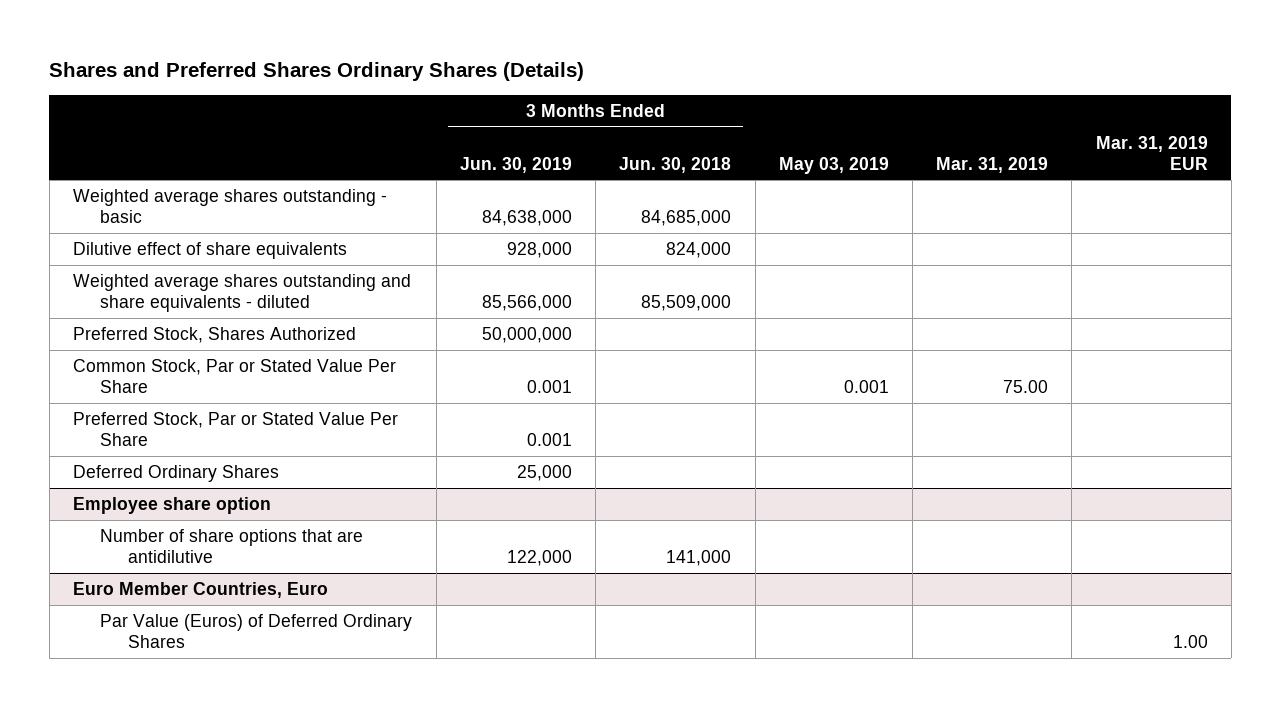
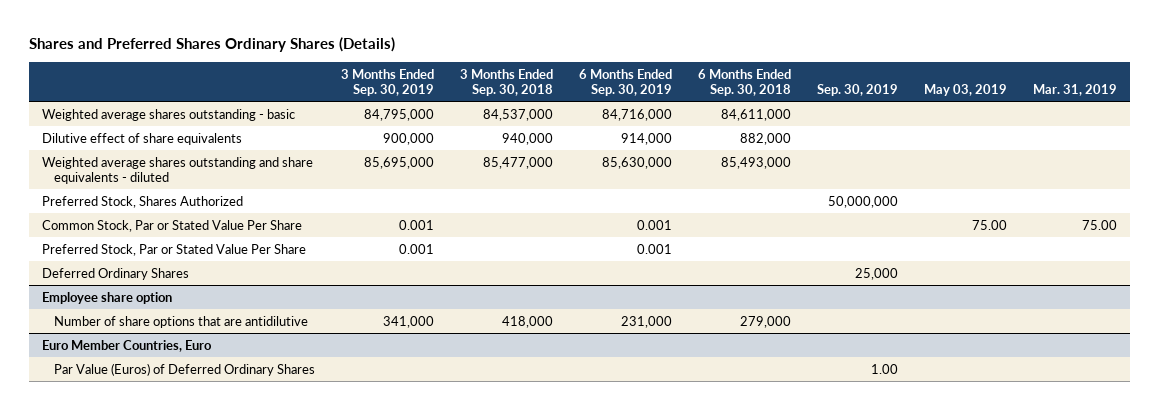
- | 3 Months Ended Jun. 30, 2019 | 3 Months Ended Jun. 30, 2018 | May 03, 2019 | Mar. 31, 2019 | Mar. 31, 2019 EUR
+ | 3 Months Ended Sep. 30, 2019 | 3 Months Ended Sep. 30, 2018 | 6 Months Ended Sep. 30, 2019 | 6 Months Ended Sep. 30, 2018 | Sep. 30, 2019 | May 03, 2019 | Mar. 31, 2019
- Common Stock, Par or Stated Value Per Share | 0.001 | | 0.001 | 75.00 |
+ Common Stock, Par or Stated Value Per Share | 0.001 | | 0.001 | | | 75.00 | 75.00

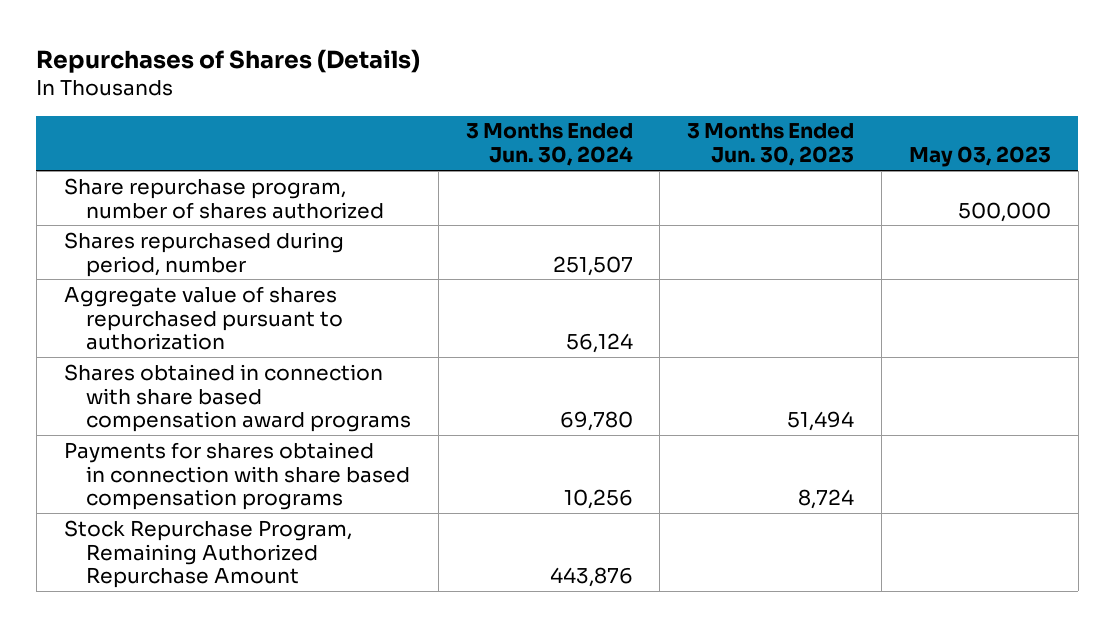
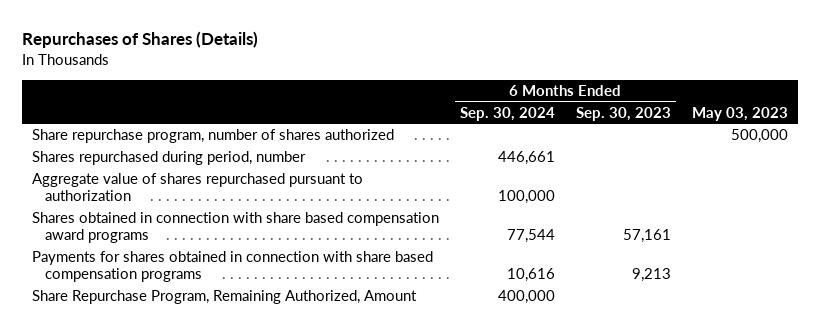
- | 3 Months Ended Jun. 30, 2024 | 3 Months Ended Jun. 30, 2023 | May 03, 2023
+ | 6 Months Ended Sep. 30, 2024 | 6 Months Ended Sep. 30, 2023 | May 03, 2023
- Stock Repurchase Program, Remaining Authorized Repurchase Amount | 443,876 | |
+ Share Repurchase Program, Remaining Authorized, Amount | 400,000 | |

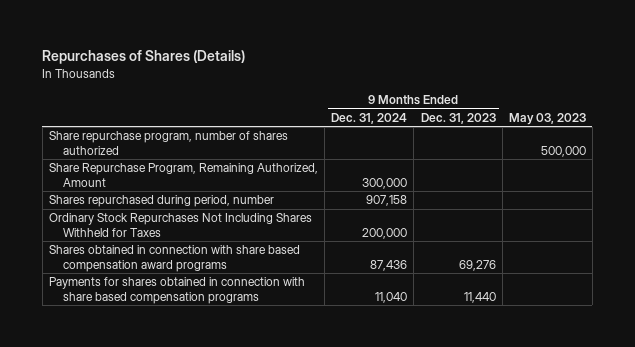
- | 6 Months Ended Sep. 30, 2024 | 6 Months Ended Sep. 30, 2023 | May 03, 2023
+ | 9 Months Ended Dec. 31, 2024 | 9 Months Ended Dec. 31, 2023 | May 03, 2023
moved up: Share Repurchase Program, Remaining Authorized, Amount | 300,000 | |
- Aggregate value of shares repurchased pursuant to authorization | 100,000 | |
+ Ordinary Stock Repurchases Not Including Shares Withheld for Taxes | 200,000 | |

